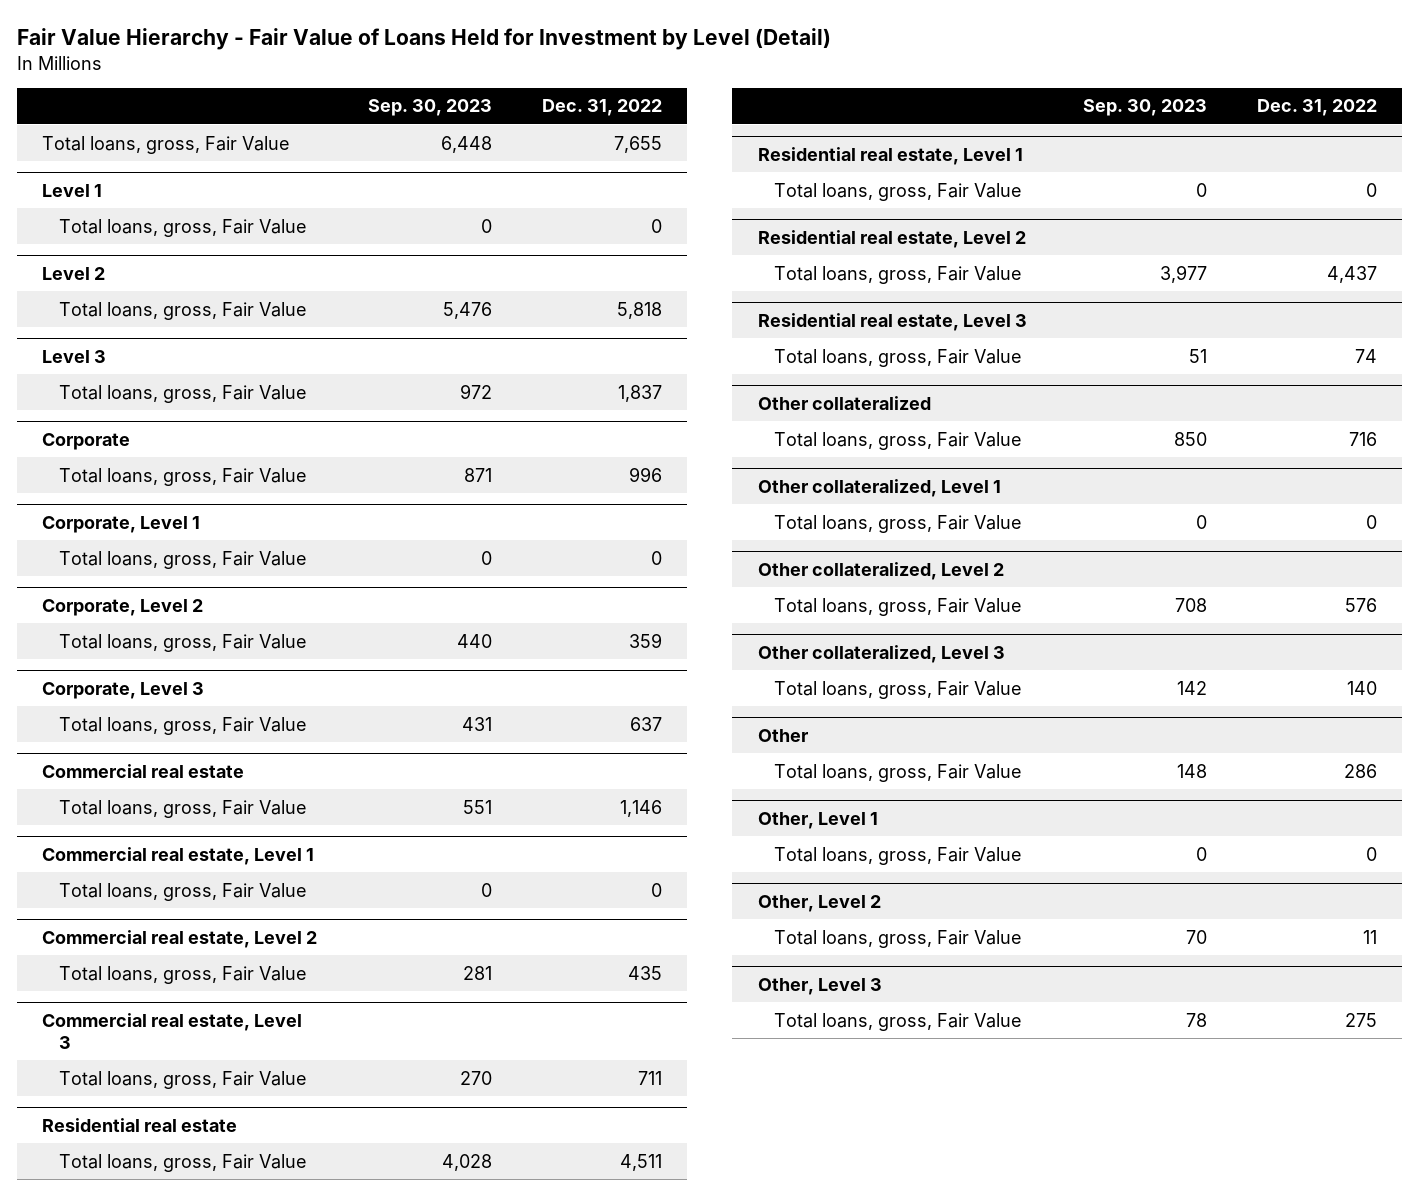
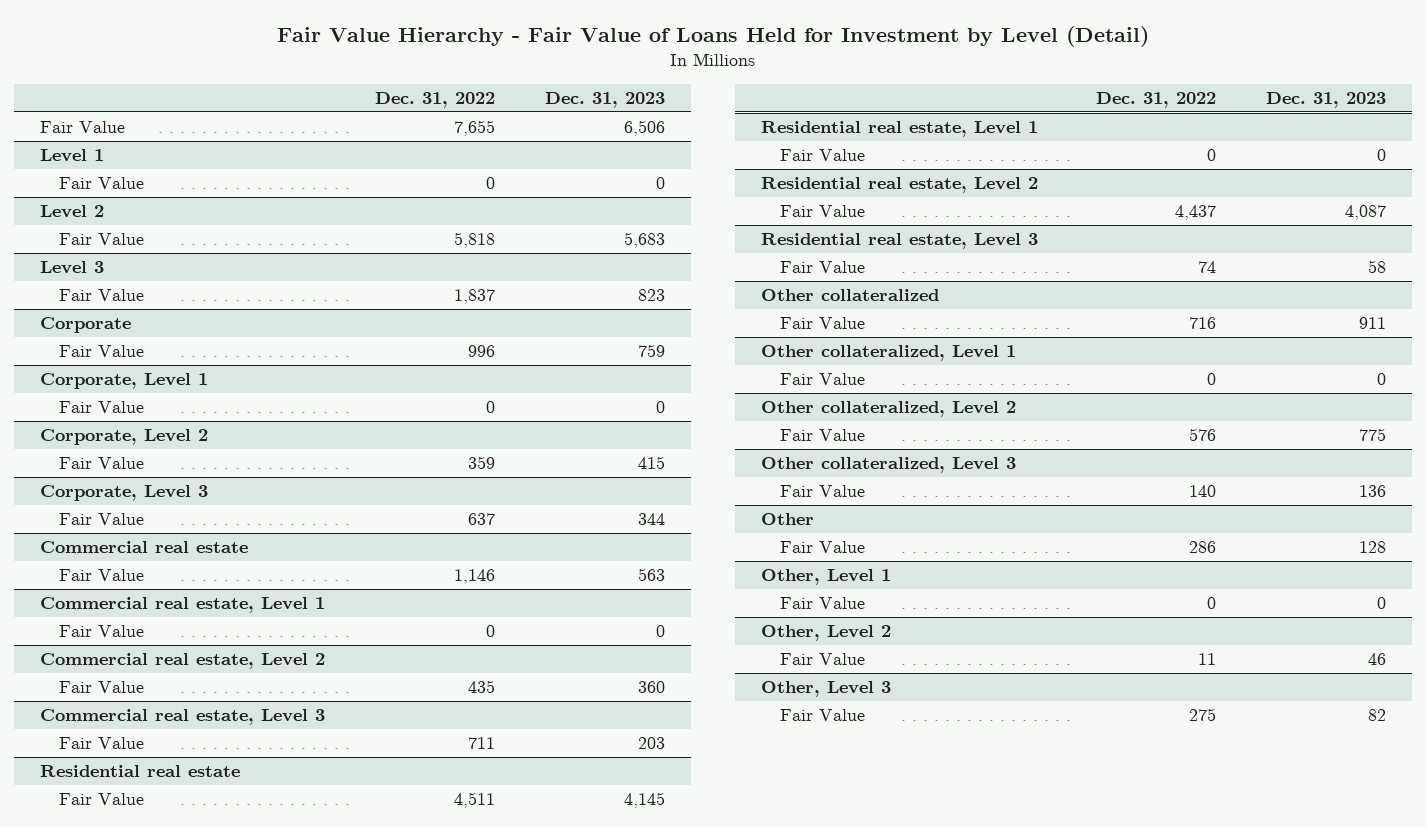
- | Sep. 30, 2023 | Dec. 31, 2022
+ | Dec. 31, 2022 | Dec. 31, 2023
- Total loans, gross, Fair Value | 6,448 | 7,655
+ Fair Value | 7,655 | 6,506
@ Level 1
- Total loans, gross, Fair Value | 0 | 0
+ Fair Value | 0 | 0
@ Level 2
- Total loans, gross, Fair Value | 5,476 | 5,818
+ Fair Value | 5,818 | 5,683
@ Level 3
- Total loans, gross, Fair Value | 972 | 1,837
+ Fair Value | 1,837 | 823
@ Corporate
- Total loans, gross, Fair Value | 871 | 996
+ Fair Value | 996 | 759
@ Corporate, Level 1
- Total loans, gross, Fair Value | 0 | 0
+ Fair Value | 0 | 0
@ Corporate, Level 2
- Total loans, gross, Fair Value | 440 | 359
+ Fair Value | 359 | 415
@ Corporate, Level 3
- Total loans, gross, Fair Value | 431 | 637
+ Fair Value | 637 | 344
@ Commercial real estate
- Total loans, gross, Fair Value | 551 | 1,146
+ Fair Value | 1,146 | 563
@ Commercial real estate, Level 1
- Total loans, gross, Fair Value | 0 | 0
+ Fair Value | 0 | 0
@ Commercial real estate, Level 2
- Total loans, gross, Fair Value | 281 | 435
+ Fair Value | 435 | 360
@ Commercial real estate, Level 3
- Total loans, gross, Fair Value | 270 | 711
+ Fair Value | 711 | 203
@ Residential real estate
- Total loans, gross, Fair Value | 4,028 | 4,511
+ Fair Value | 4,511 | 4,145
@ Residential real estate, Level 1
- Total loans, gross, Fair Value | 0 | 0
+ Fair Value | 0 | 0
@ Residential real estate, Level 2
- Total loans, gross, Fair Value | 3,977 | 4,437
+ Fair Value | 4,437 | 4,087
@ Residential real estate, Level 3
- Total loans, gross, Fair Value | 51 | 74
+ Fair Value | 74 | 58
@ Other collateralized
- Total loans, gross, Fair Value | 850 | 716
+ Fair Value | 716 | 911
@ Other collateralized, Level 1
- Total loans, gross, Fair Value | 0 | 0
+ Fair Value | 0 | 0
@ Other collateralized, Level 2
- Total loans, gross, Fair Value | 708 | 576
+ Fair Value | 576 | 775
@ Other collateralized, Level 3
- Total loans, gross, Fair Value | 142 | 140
+ Fair Value | 140 | 136
@ Other
- Total loans, gross, Fair Value | 148 | 286
+ Fair Value | 286 | 128
@ Other, Level 1
- Total loans, gross, Fair Value | 0 | 0
+ Fair Value | 0 | 0
@ Other, Level 2
- Total loans, gross, Fair Value | 70 | 11
+ Fair Value | 11 | 46
@ Other, Level 3
- Total loans, gross, Fair Value | 78 | 275
+ Fair Value | 275 | 82

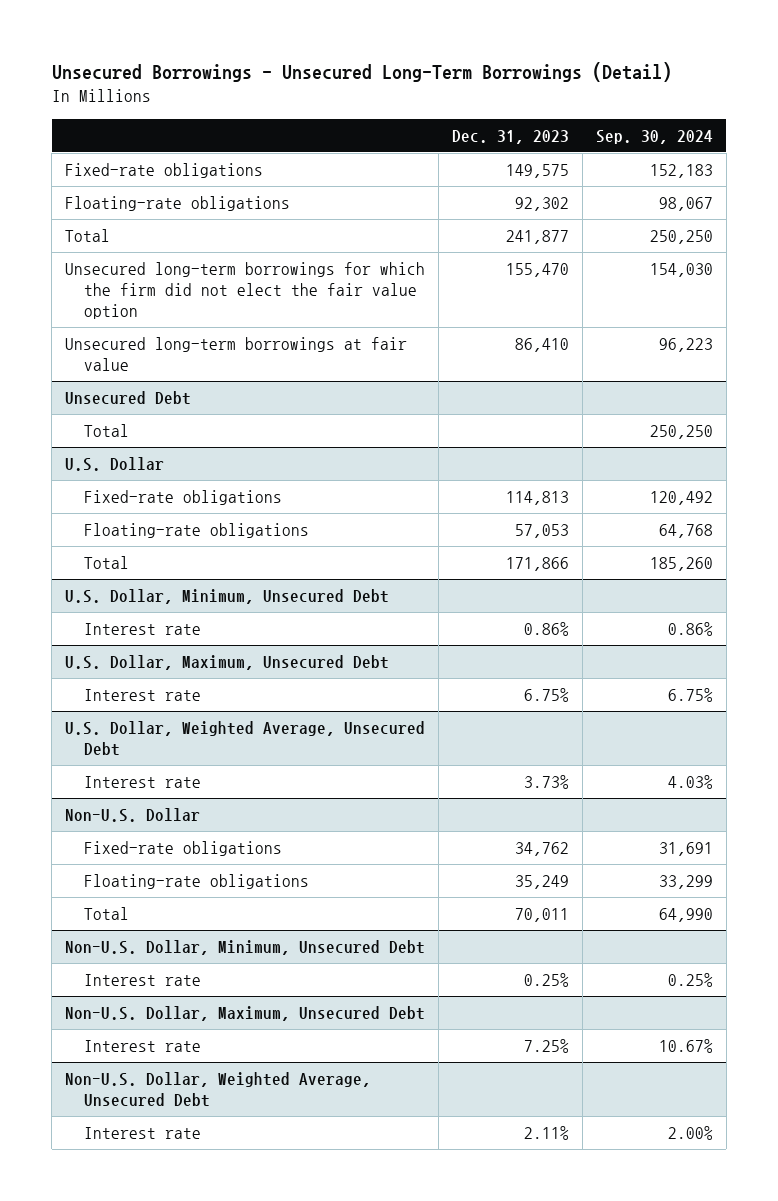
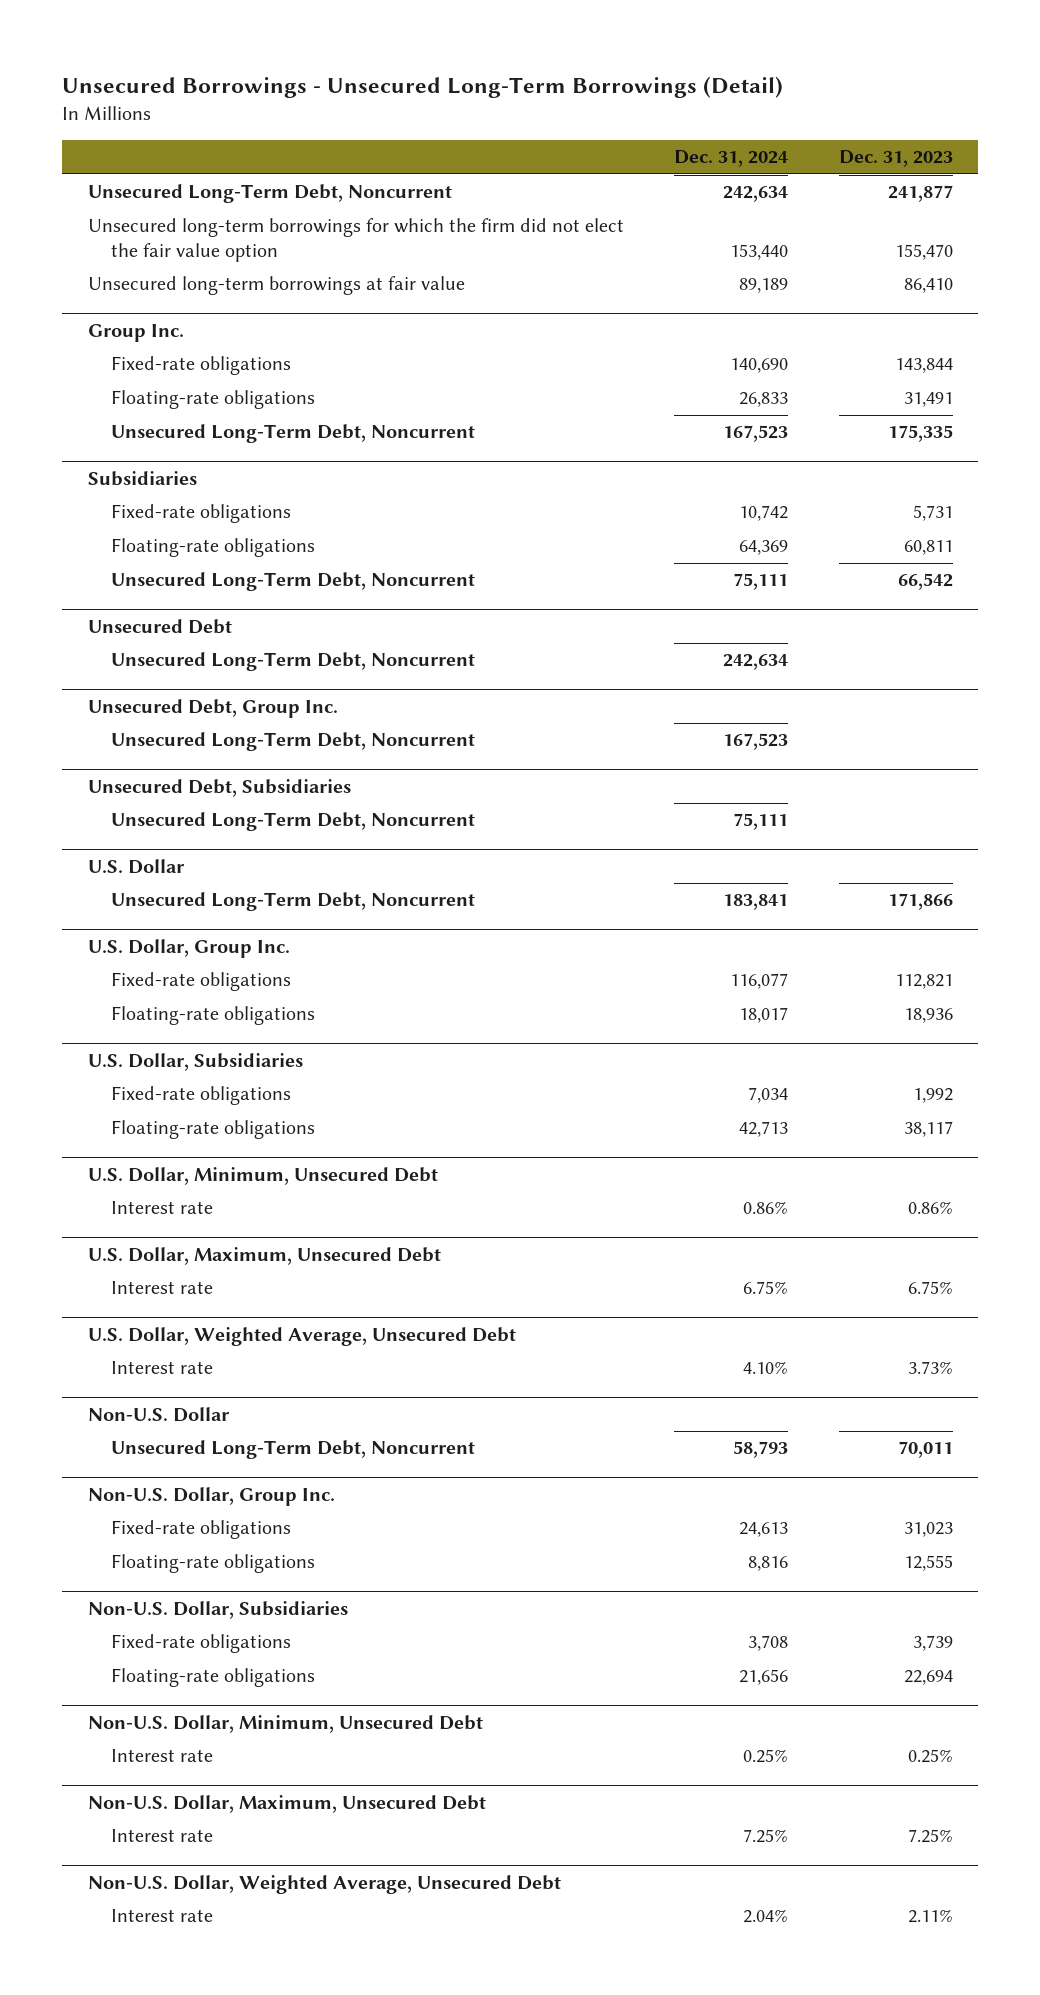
- | Dec. 31, 2023 | Sep. 30, 2024
+ | Dec. 31, 2024 | Dec. 31, 2023
- Fixed-rate obligations | 149,575 | 152,183
- Floating-rate obligations | 92,302 | 98,067
- Total | 241,877 | 250,250
+ Unsecured Long-Term Debt, Noncurrent | 242,634 | 241,877
+ Group Inc.
+ Fixed-rate obligations | 140,690 | 143,844
+ Floating-rate obligations | 26,833 | 31,491
+ Unsecured Long-Term Debt, Noncurrent | 167,523 | 175,335
+ Subsidiaries
+ Fixed-rate obligations | 10,742 | 5,731
+ Floating-rate obligations | 64,369 | 60,811
+ Unsecured Long-Term Debt, Noncurrent | 75,111 | 66,542
@ Unsecured Debt
- Total | | 250,250
+ Unsecured Long-Term Debt, Noncurrent | 242,634 |
+ Unsecured Debt, Group Inc.
+ Unsecured Long-Term Debt, Noncurrent | 167,523 |
+ Unsecured Debt, Subsidiaries
+ Unsecured Long-Term Debt, Noncurrent | 75,111 |
@ U.S. Dollar
- Fixed-rate obligations | 114,813 | 120,492
- Floating-rate obligations | 57,053 | 64,768
- Total | 171,866 | 185,260
+ Unsecured Long-Term Debt, Noncurrent | 183,841 | 171,866
+ U.S. Dollar, Group Inc.
+ Fixed-rate obligations | 116,077 | 112,821
+ Floating-rate obligations | 18,017 | 18,936
+ U.S. Dollar, Subsidiaries
+ Fixed-rate obligations | 7,034 | 1,992
+ Floating-rate obligations | 42,713 | 38,117
@ Non-U.S. Dollar
- Fixed-rate obligations | 34,762 | 31,691
- Floating-rate obligations | 35,249 | 33,299
- Total | 70,011 | 64,990
+ Unsecured Long-Term Debt, Noncurrent | 58,793 | 70,011
+ Non-U.S. Dollar, Group Inc.
+ Fixed-rate obligations | 24,613 | 31,023
+ Floating-rate obligations | 8,816 | 12,555
+ Non-U.S. Dollar, Subsidiaries
+ Fixed-rate obligations | 3,708 | 3,739
+ Floating-rate obligations | 21,656 | 22,694

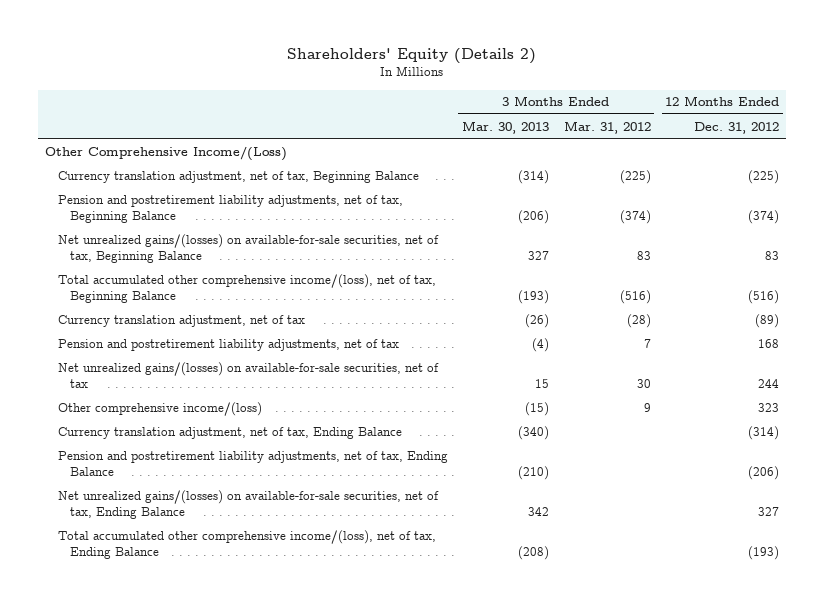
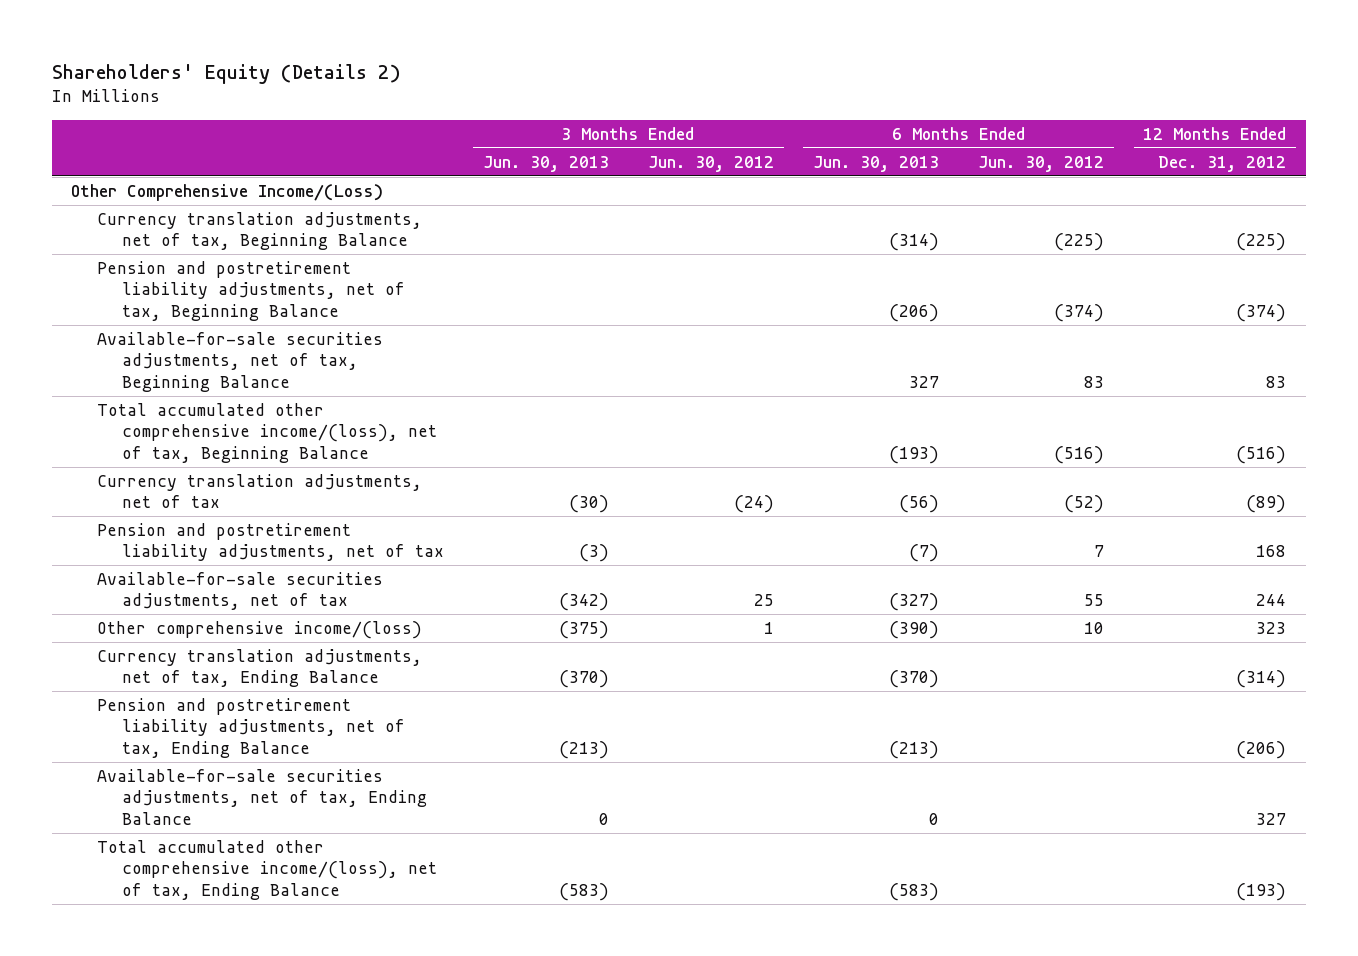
- | 3 Months Ended Mar. 30, 2013 | 3 Months Ended Mar. 31, 2012 | 12 Months Ended Dec. 31, 2012
+ | 3 Months Ended Jun. 30, 2013 | 3 Months Ended Jun. 30, 2012 | 6 Months Ended Jun. 30, 2013 | 6 Months Ended Jun. 30, 2012 | 12 Months Ended Dec. 31, 2012
- Currency translation adjustment, net of tax, Beginning Balance | (314) | (225) | (225)
+ Currency translation adjustments, net of tax, Beginning Balance | | | (314) | (225) | (225)
- Net unrealized gains/(losses) on available-for-sale securities, net of tax, Beginning Balance | 327 | 83 | 83
+ Available-for-sale securities adjustments, net of tax, Beginning Balance | | | 327 | 83 | 83
- Currency translation adjustment, net of tax | (26) | (28) | (89)
+ Currency translation adjustments, net of tax | (30) | (24) | (56) | (52) | (89)
- Net unrealized gains/(losses) on available-for-sale securities, net of tax | 15 | 30 | 244
+ Available-for-sale securities adjustments, net of tax | (342) | 25 | (327) | 55 | 244
- Currency translation adjustment, net of tax, Ending Balance | (340) | | (314)
+ Currency translation adjustments, net of tax, Ending Balance | (370) | | (370) | | (314)
- Net unrealized gains/(losses) on available-for-sale securities, net of tax, Ending Balance | 342 | | 327
+ Available-for-sale securities adjustments, net of tax, Ending Balance | 0 | | 0 | | 327

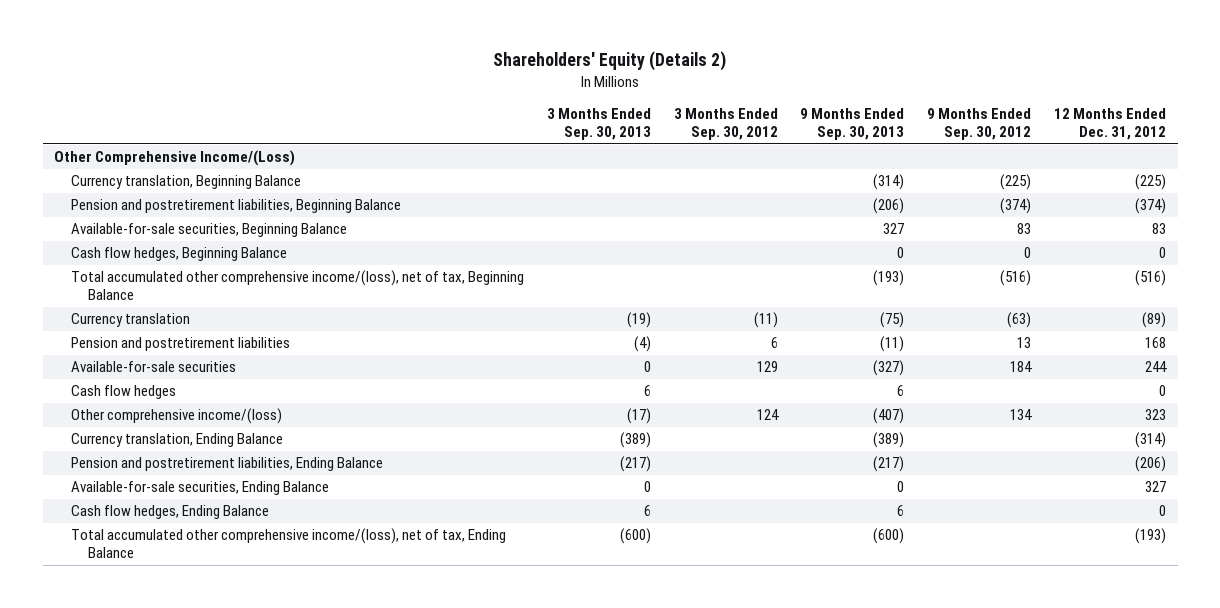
- | 3 Months Ended Jun. 30, 2013 | 3 Months Ended Jun. 30, 2012 | 6 Months Ended Jun. 30, 2013 | 6 Months Ended Jun. 30, 2012 | 12 Months Ended Dec. 31, 2012
+ | 3 Months Ended Sep. 30, 2013 | 3 Months Ended Sep. 30, 2012 | 9 Months Ended Sep. 30, 2013 | 9 Months Ended Sep. 30, 2012 | 12 Months Ended Dec. 31, 2012
- Currency translation adjustments, net of tax, Beginning Balance | | | (314) | (225) | (225)
- Pension and postretirement liability adjustments, net of tax, Beginning Balance | | | (206) | (374) | (374)
- Available-for-sale securities adjustments, net of tax, Beginning Balance | | | 327 | 83 | 83
+ Currency translation, Beginning Balance | | | (314) | (225) | (225)
+ Pension and postretirement liabilities, Beginning Balance | | | (206) | (374) | (374)
+ Available-for-sale securities, Beginning Balance | | | 327 | 83 | 83
+ Cash flow hedges, Beginning Balance | | | 0 | 0 | 0
- Currency translation adjustments, net of tax | (30) | (24) | (56) | (52) | (89)
- Pension and postretirement liability adjustments, net of tax | (3) | | (7) | 7 | 168
- Available-for-sale securities adjustments, net of tax | (342) | 25 | (327) | 55 | 244
+ Currency translation | (19) | (11) | (75) | (63) | (89)
+ Pension and postretirement liabilities | (4) | 6 | (11) | 13 | 168
+ Available-for-sale securities | 0 | 129 | (327) | 184 | 244
+ Cash flow hedges | 6 | | 6 | | 0
- Currency translation adjustments, net of tax, Ending Balance | (370) | | (370) | | (314)
- Pension and postretirement liability adjustments, net of tax, Ending Balance | (213) | | (213) | | (206)
- Available-for-sale securities adjustments, net of tax, Ending Balance | 0 | | 0 | | 327
+ Currency translation, Ending Balance | (389) | | (389) | | (314)
+ Pension and postretirement liabilities, Ending Balance | (217) | | (217) | | (206)
+ Available-for-sale securities, Ending Balance | 0 | | 0 | | 327
+ Cash flow hedges, Ending Balance | 6 | | 6 | | 0

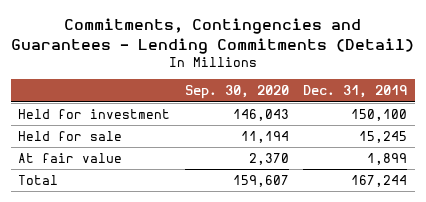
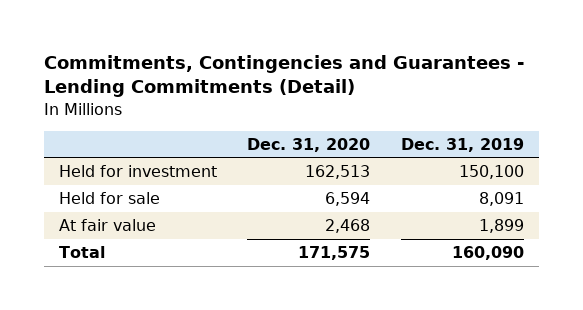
- | Sep. 30, 2020 | Dec. 31, 2019
+ | Dec. 31, 2020 | Dec. 31, 2019
- Held for sale | 11,194 | 15,245
+ Held for sale | 6,594 | 8,091
- Total | 159,607 | 167,244
+ Total | 171,575 | 160,090

